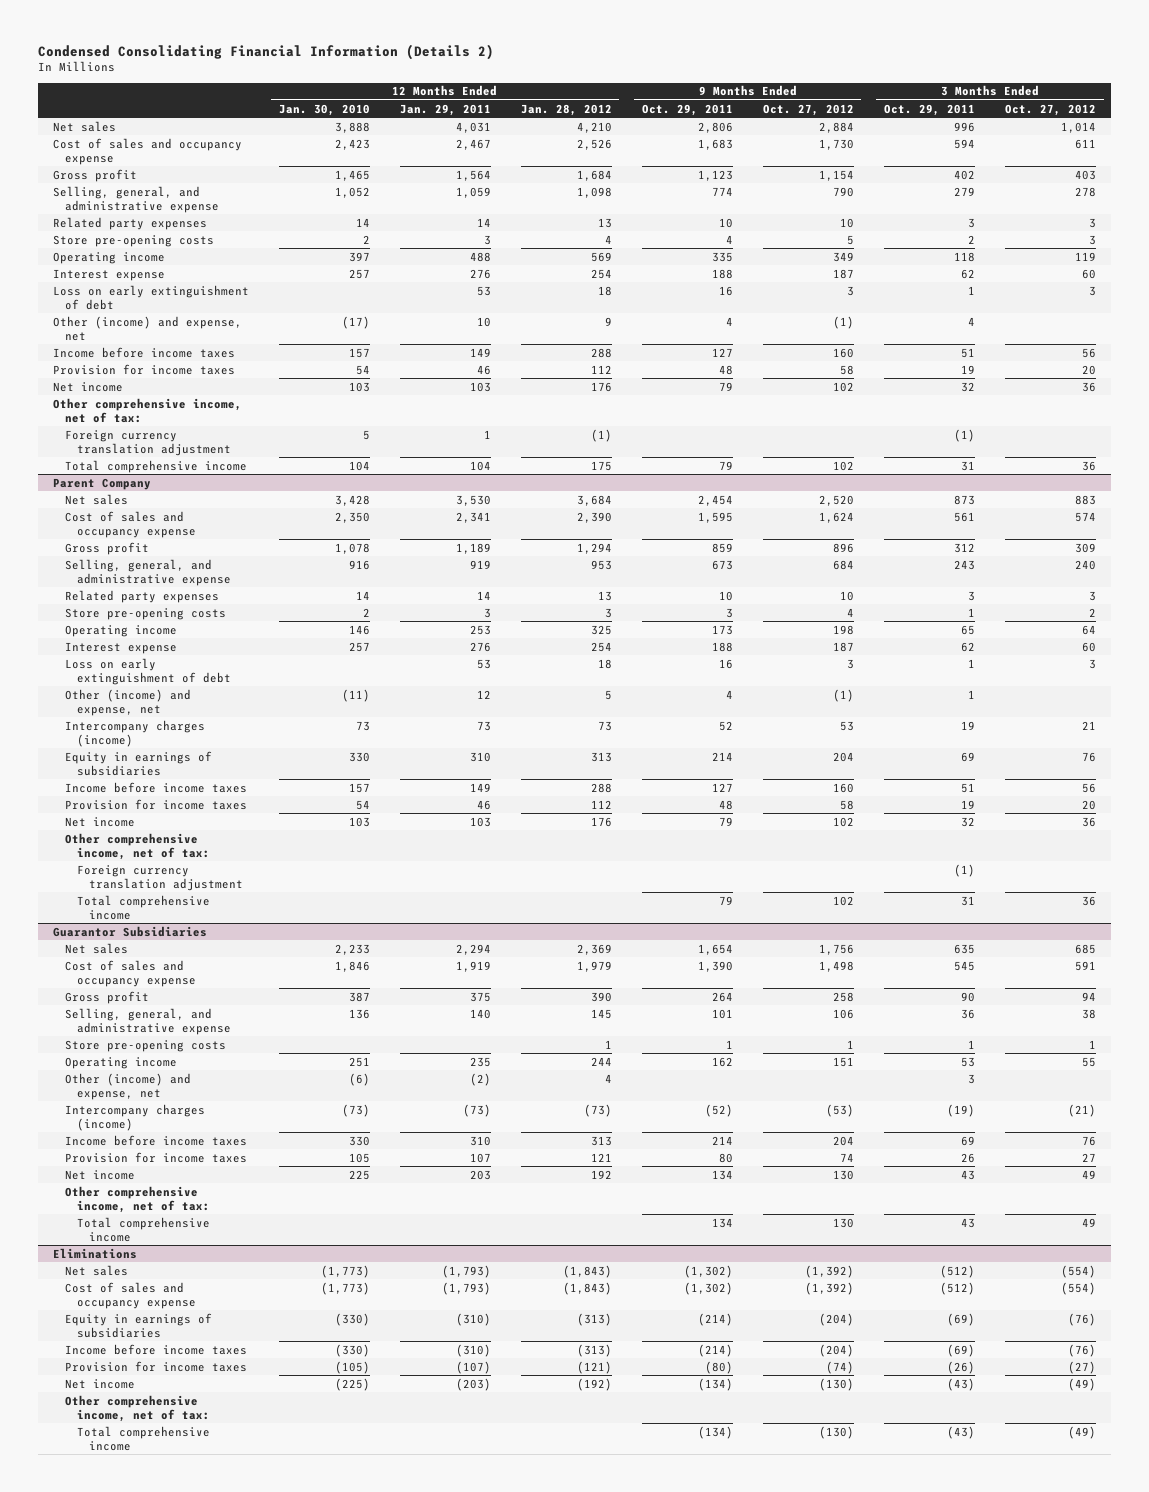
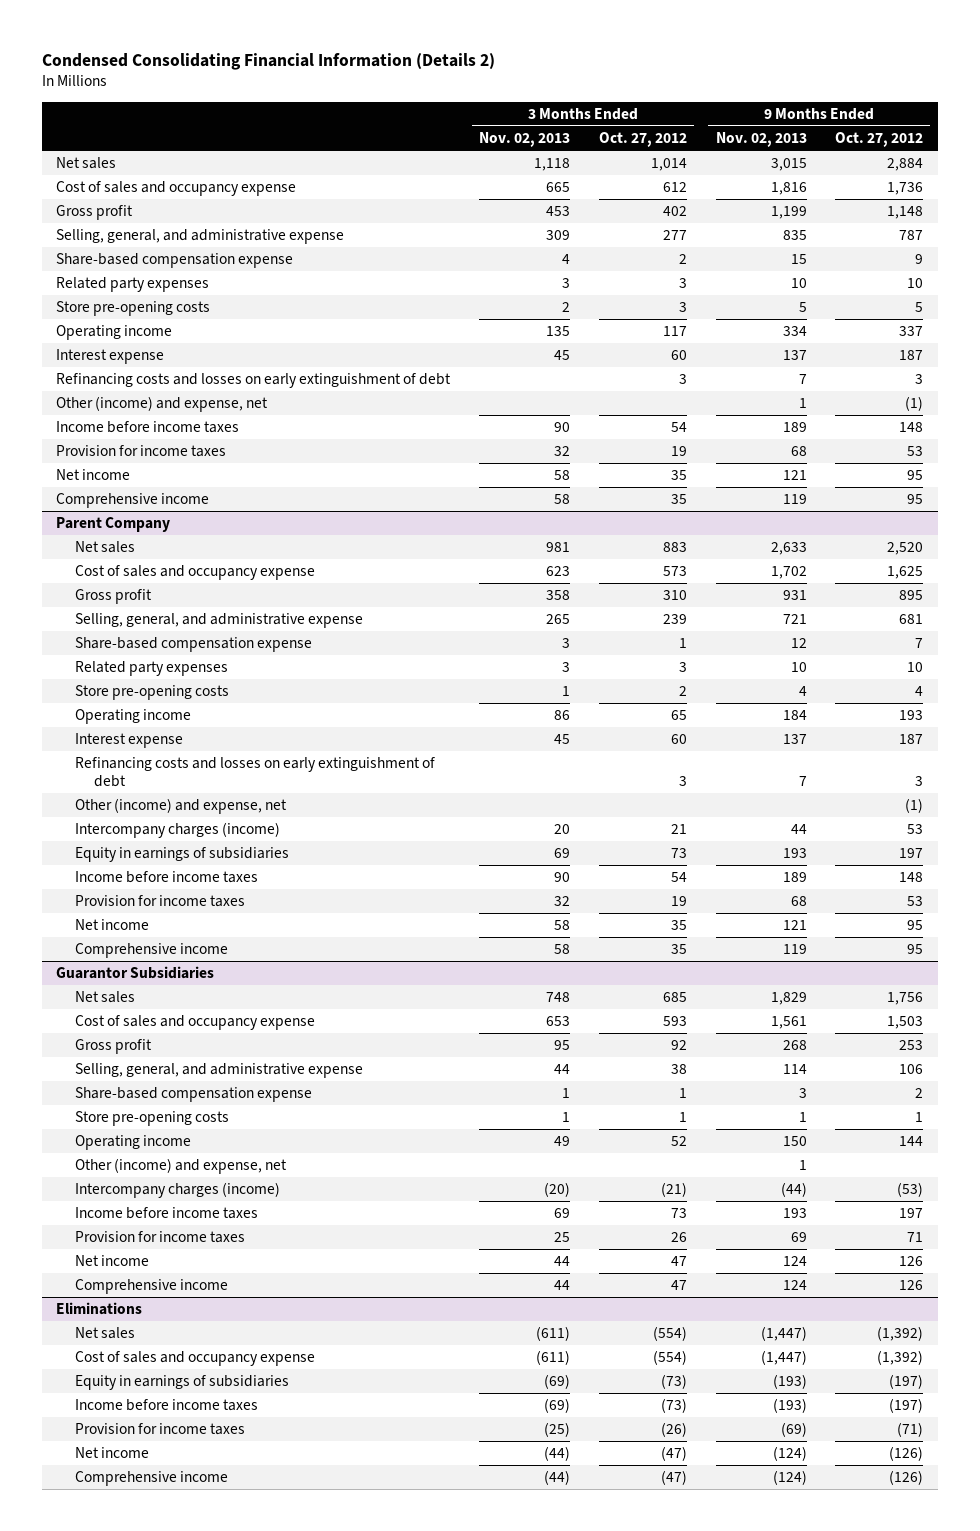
- | 12 Months Ended Jan. 30, 2010 | 12 Months Ended Jan. 29, 2011 | 12 Months Ended Jan. 28, 2012 | 9 Months Ended Oct. 29, 2011 | 9 Months Ended Oct. 27, 2012 | 3 Months Ended Oct. 29, 2011 | 3 Months Ended Oct. 27, 2012
+ | 3 Months Ended Nov. 02, 2013 | 3 Months Ended Oct. 27, 2012 | 9 Months Ended Nov. 02, 2013 | 9 Months Ended Oct. 27, 2012
- Cost of sales and occupancy expense | 2,423 | 2,467 | 2,526 | 1,683 | 1,730 | 594 | 611
- Gross profit | 1,465 | 1,564 | 1,684 | 1,123 | 1,154 | 402 | 403
- Selling, general, and administrative expense | 1,052 | 1,059 | 1,098 | 774 | 790 | 279 | 278
+ Cost of sales and occupancy expense | 665 | 612 | 1,816 | 1,736
+ Gross profit | 453 | 402 | 1,199 | 1,148
+ Selling, general, and administrative expense | 309 | 277 | 835 | 787
+ Share-based compensation expense | 4 | 2 | 15 | 9
- Operating income | 397 | 488 | 569 | 335 | 349 | 118 | 119
+ Operating income | 135 | 117 | 334 | 337
- Loss on early extinguishment of debt | | 53 | 18 | 16 | 3 | 1 | 3
+ Refinancing costs and losses on early extinguishment of debt | | 3 | 7 | 3
- Income before income taxes | 157 | 149 | 288 | 127 | 160 | 51 | 56
- Provision for income taxes | 54 | 46 | 112 | 48 | 58 | 19 | 20
- Net income | 103 | 103 | 176 | 79 | 102 | 32 | 36
- Other comprehensive income, net of tax:
- Foreign currency translation adjustment | 5 | 1 | (1) | | | (1) |
- Total comprehensive income | 104 | 104 | 175 | 79 | 102 | 31 | 36
+ Income before income taxes | 90 | 54 | 189 | 148
+ Provision for income taxes | 32 | 19 | 68 | 53
+ Net income | 58 | 35 | 121 | 95
+ Comprehensive income | 58 | 35 | 119 | 95
@ Parent Company
- Cost of sales and occupancy expense | 2,350 | 2,341 | 2,390 | 1,595 | 1,624 | 561 | 574
- Gross profit | 1,078 | 1,189 | 1,294 | 859 | 896 | 312 | 309
- Selling, general, and administrative expense | 916 | 919 | 953 | 673 | 684 | 243 | 240
+ Cost of sales and occupancy expense | 623 | 573 | 1,702 | 1,625
+ Gross profit | 358 | 310 | 931 | 895
+ Selling, general, and administrative expense | 265 | 239 | 721 | 681
+ Share-based compensation expense | 3 | 1 | 12 | 7
- Operating income | 146 | 253 | 325 | 173 | 198 | 65 | 64
+ Operating income | 86 | 65 | 184 | 193
- Loss on early extinguishment of debt | | 53 | 18 | 16 | 3 | 1 | 3
+ Refinancing costs and losses on early extinguishment of debt | | 3 | 7 | 3
- Equity in earnings of subsidiaries | 330 | 310 | 313 | 214 | 204 | 69 | 76
- Income before income taxes | 157 | 149 | 288 | 127 | 160 | 51 | 56
- Provision for income taxes | 54 | 46 | 112 | 48 | 58 | 19 | 20
- Net income | 103 | 103 | 176 | 79 | 102 | 32 | 36
- Other comprehensive income, net of tax:
- Foreign currency translation adjustment | | | | | | (1) |
- Total comprehensive income | | | | 79 | 102 | 31 | 36
+ Equity in earnings of subsidiaries | 69 | 73 | 193 | 197
+ Income before income taxes | 90 | 54 | 189 | 148
+ Provision for income taxes | 32 | 19 | 68 | 53
+ Net income | 58 | 35 | 121 | 95
+ Comprehensive income | 58 | 35 | 119 | 95
@ Guarantor Subsidiaries
- Cost of sales and occupancy expense | 1,846 | 1,919 | 1,979 | 1,390 | 1,498 | 545 | 591
- Gross profit | 387 | 375 | 390 | 264 | 258 | 90 | 94
+ Cost of sales and occupancy expense | 653 | 593 | 1,561 | 1,503
+ Gross profit | 95 | 92 | 268 | 253
+ Share-based compensation expense | 1 | 1 | 3 | 2
- Operating income | 251 | 235 | 244 | 162 | 151 | 53 | 55
+ Operating income | 49 | 52 | 150 | 144
- Income before income taxes | 330 | 310 | 313 | 214 | 204 | 69 | 76
- Provision for income taxes | 105 | 107 | 121 | 80 | 74 | 26 | 27
- Net income | 225 | 203 | 192 | 134 | 130 | 43 | 49
- Other comprehensive income, net of tax:
- Total comprehensive income | | | | 134 | 130 | 43 | 49
+ Income before income taxes | 69 | 73 | 193 | 197
+ Provision for income taxes | 25 | 26 | 69 | 71
+ Net income | 44 | 47 | 124 | 126
+ Comprehensive income | 44 | 47 | 124 | 126
@ Eliminations
- Equity in earnings of subsidiaries | (330) | (310) | (313) | (214) | (204) | (69) | (76)
- Income before income taxes | (330) | (310) | (313) | (214) | (204) | (69) | (76)
- Provision for income taxes | (105) | (107) | (121) | (80) | (74) | (26) | (27)
- Net income | (225) | (203) | (192) | (134) | (130) | (43) | (49)
- Other comprehensive income, net of tax:
- Total comprehensive income | | | | (134) | (130) | (43) | (49)
+ Equity in earnings of subsidiaries | (69) | (73) | (193) | (197)
+ Income before income taxes | (69) | (73) | (193) | (197)
+ Provision for income taxes | (25) | (26) | (69) | (71)
+ Net income | (44) | (47) | (124) | (126)
+ Comprehensive income | (44) | (47) | (124) | (126)

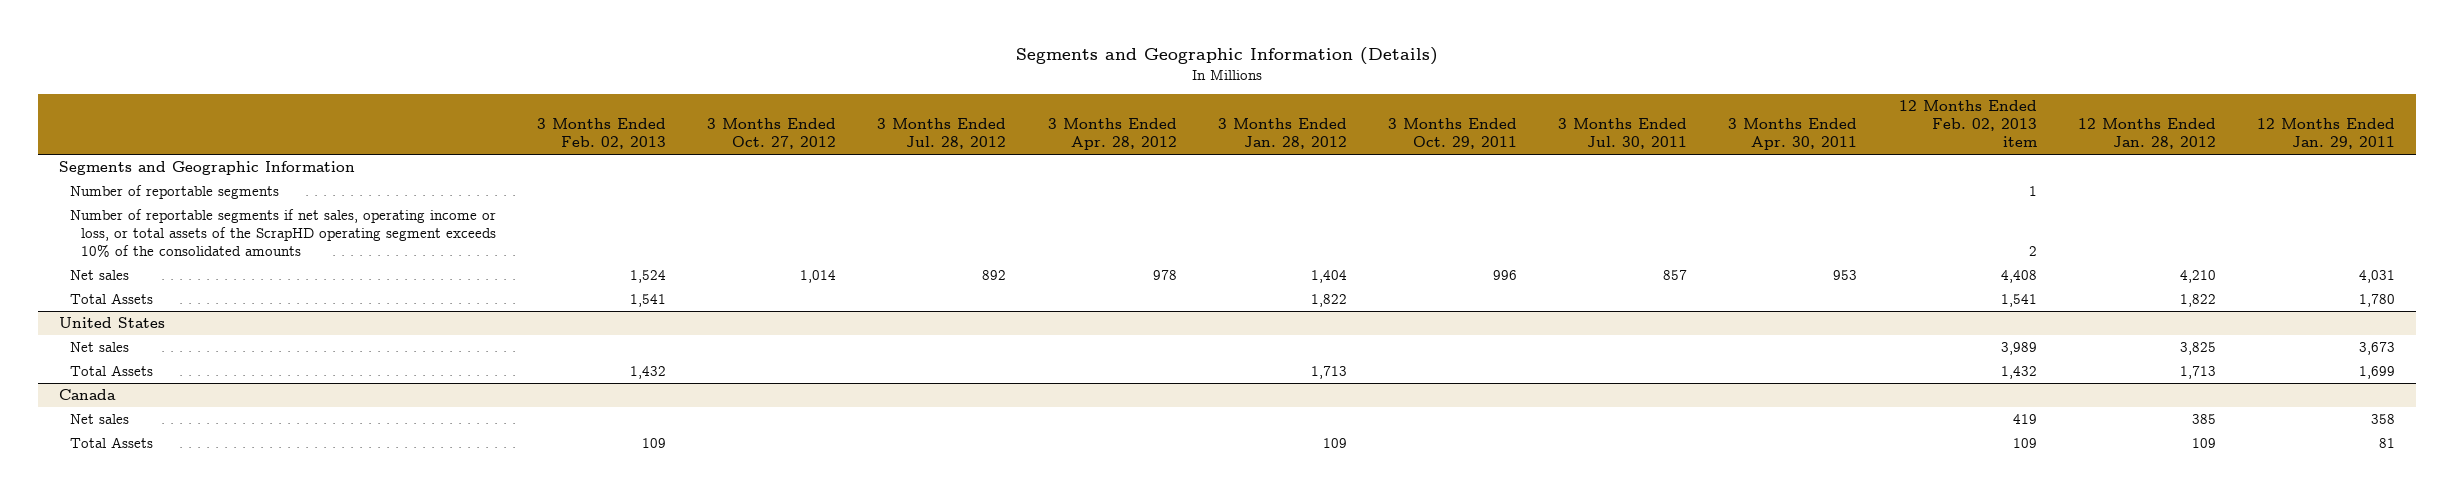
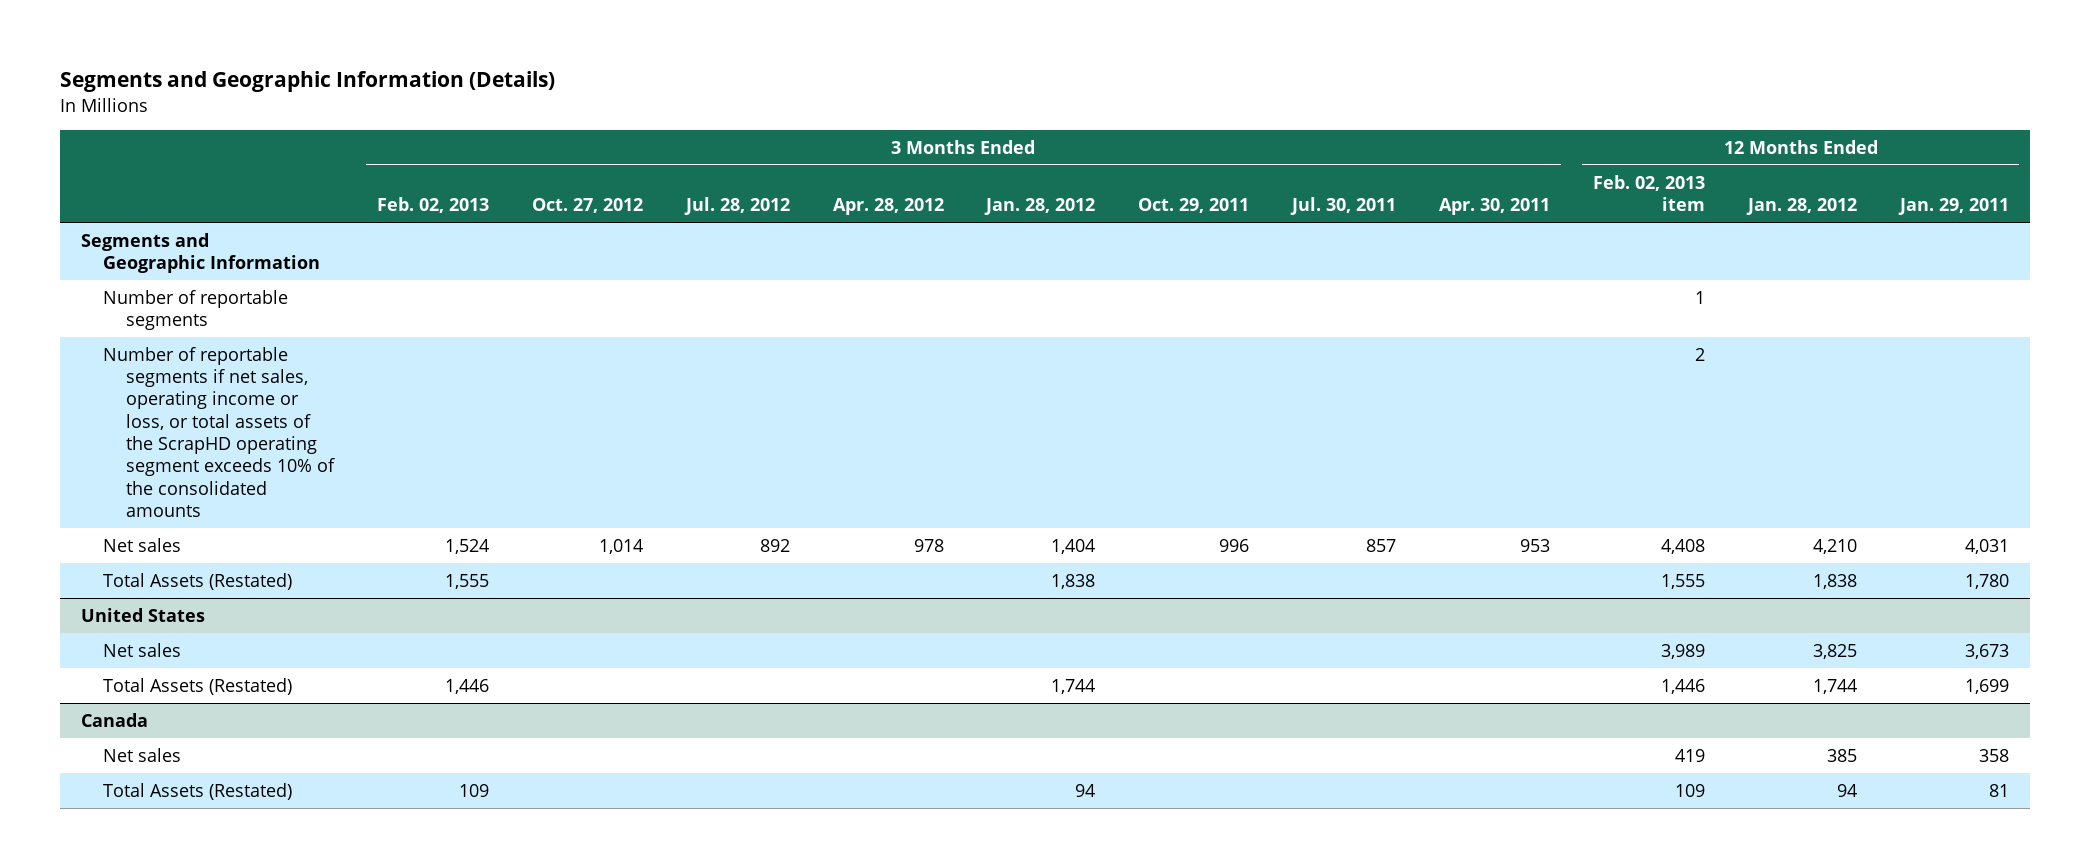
- Total Assets | 1,541 | | | | 1,822 | | | | 1,541 | 1,822 | 1,780
+ Total Assets (Restated) | 1,555 | | | | 1,838 | | | | 1,555 | 1,838 | 1,780
@ United States
- Total Assets | 1,432 | | | | 1,713 | | | | 1,432 | 1,713 | 1,699
+ Total Assets (Restated) | 1,446 | | | | 1,744 | | | | 1,446 | 1,744 | 1,699
@ Canada
- Total Assets | 109 | | | | 109 | | | | 109 | 109 | 81
+ Total Assets (Restated) | 109 | | | | 94 | | | | 109 | 94 | 81

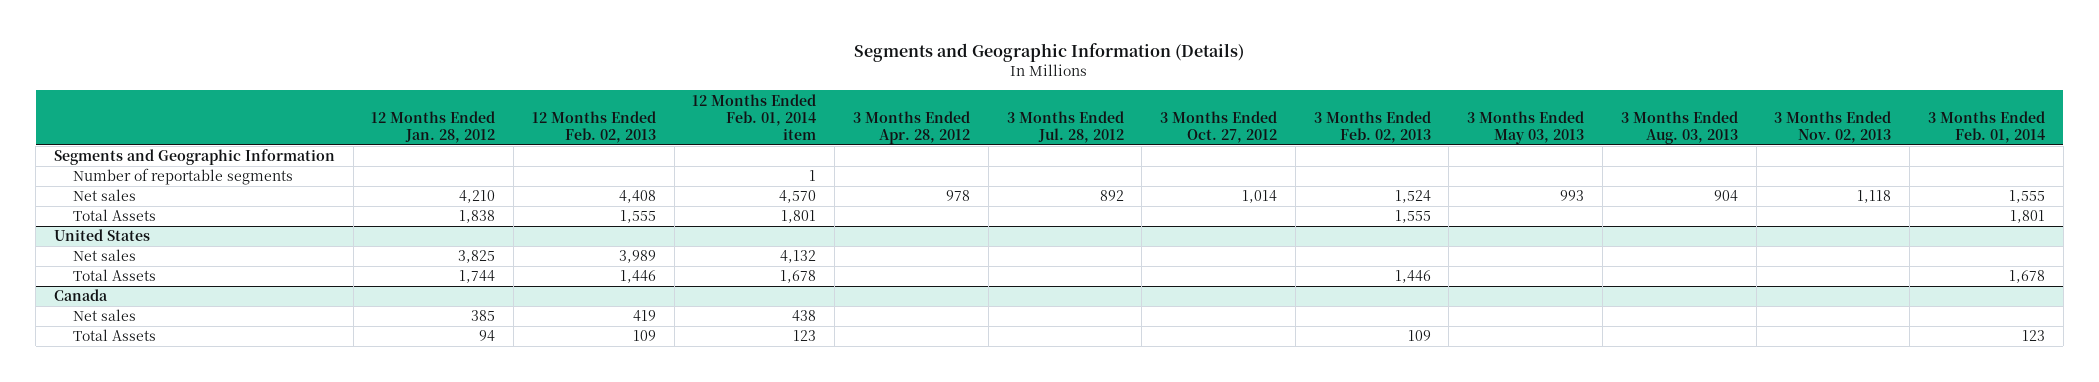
- | 3 Months Ended Feb. 02, 2013 | 3 Months Ended Oct. 27, 2012 | 3 Months Ended Jul. 28, 2012 | 3 Months Ended Apr. 28, 2012 | 3 Months Ended Jan. 28, 2012 | 3 Months Ended Oct. 29, 2011 | 3 Months Ended Jul. 30, 2011 | 3 Months Ended Apr. 30, 2011 | 12 Months Ended Feb. 02, 2013 item | 12 Months Ended Jan. 28, 2012 | 12 Months Ended Jan. 29, 2011
+ | 12 Months Ended Jan. 28, 2012 | 12 Months Ended Feb. 02, 2013 | 12 Months Ended Feb. 01, 2014 item | 3 Months Ended Apr. 28, 2012 | 3 Months Ended Jul. 28, 2012 | 3 Months Ended Oct. 27, 2012 | 3 Months Ended Feb. 02, 2013 | 3 Months Ended May 03, 2013 | 3 Months Ended Aug. 03, 2013 | 3 Months Ended Nov. 02, 2013 | 3 Months Ended Feb. 01, 2014
- Number of reportable segments if net sales, operating income or loss, or total assets of the ScrapHD operating segment exceeds 10% of the consolidated amounts | | | | | | | | | 2 | |
- Total Assets (Restated) | 1,555 | | | | 1,838 | | | | 1,555 | 1,838 | 1,780
+ Total Assets | 1,838 | 1,555 | 1,801 | | | | 1,555 | | | | 1,801
@ United States
- Total Assets (Restated) | 1,446 | | | | 1,744 | | | | 1,446 | 1,744 | 1,699
+ Total Assets | 1,744 | 1,446 | 1,678 | | | | 1,446 | | | | 1,678
@ Canada
- Total Assets (Restated) | 109 | | | | 94 | | | | 109 | 94 | 81
+ Total Assets | 94 | 109 | 123 | | | | 109 | | | | 123

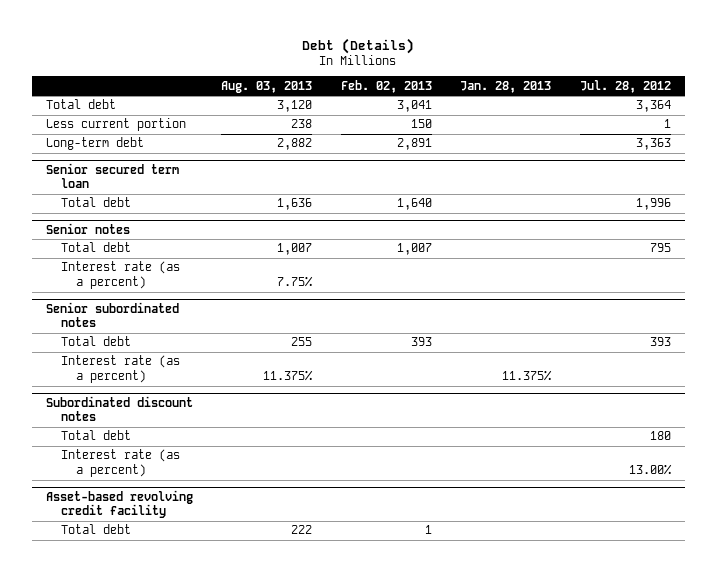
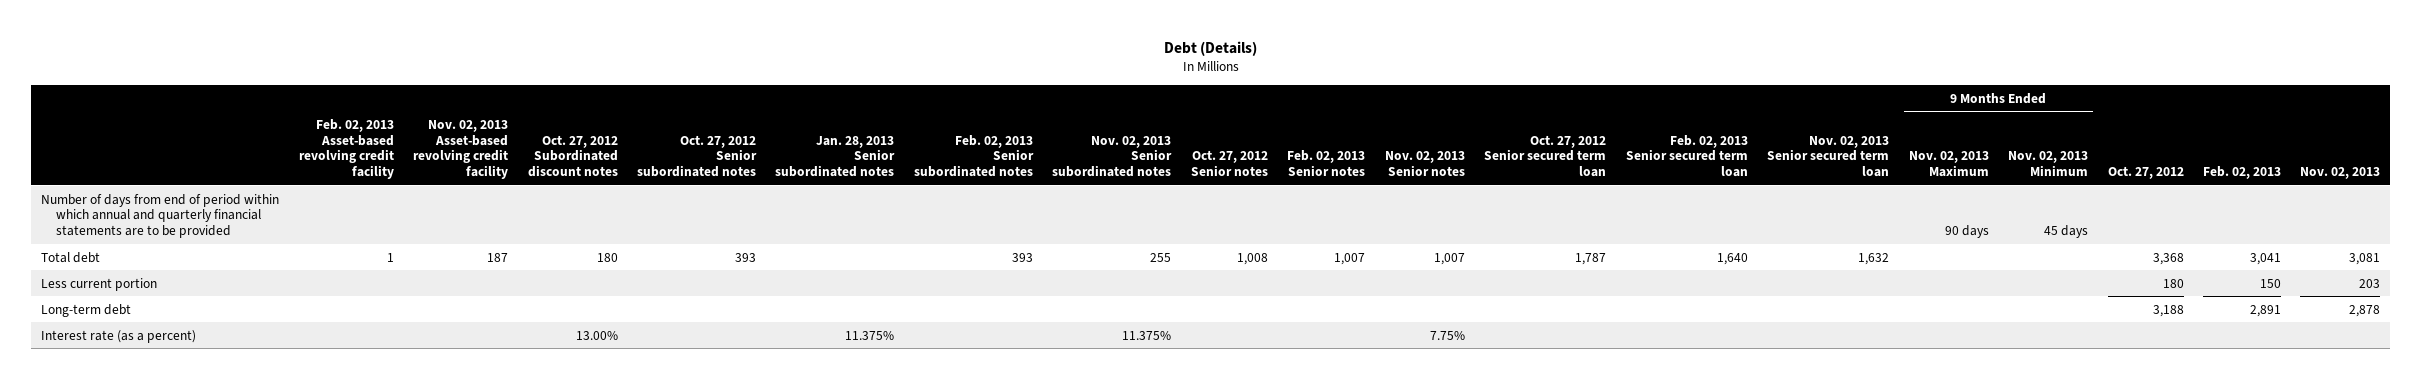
- | Aug. 03, 2013 | Feb. 02, 2013 | Jan. 28, 2013 | Jul. 28, 2012
+ | Feb. 02, 2013 Asset-based revolving credit facility | Nov. 02, 2013 Asset-based revolving credit facility | Oct. 27, 2012 Subordinated discount notes | Oct. 27, 2012 Senior subordinated notes | Jan. 28, 2013 Senior subordinated notes | Feb. 02, 2013 Senior subordinated notes | Nov. 02, 2013 Senior subordinated notes | Oct. 27, 2012 Senior notes | Feb. 02, 2013 Senior notes | Nov. 02, 2013 Senior notes | Oct. 27, 2012 Senior secured term loan | Feb. 02, 2013 Senior secured term loan | Nov. 02, 2013 Senior secured term loan | 9 Months Ended Nov. 02, 2013 Maximum | 9 Months Ended Nov. 02, 2013 Minimum | Oct. 27, 2012 | Feb. 02, 2013 | Nov. 02, 2013
+ Number of days from end of period within which annual and quarterly financial statements are to be provided | | | | | | | | | | | | | | 90 days | 45 days | | |
- Senior secured term loan
- Total debt | 1,636 | 1,640 | | 1,996
- Senior notes
- Total debt | 1,007 | 1,007 | | 795
- Senior subordinated notes
- Total debt | 255 | 393 | | 393
- Interest rate (as a percent) | 11.375% | | 11.375% |
- Subordinated discount notes
- Total debt | | | | 180
- Interest rate (as a percent) | | | | 13.00%
- Asset-based revolving credit facility
- Total debt | 222 | 1 | |

